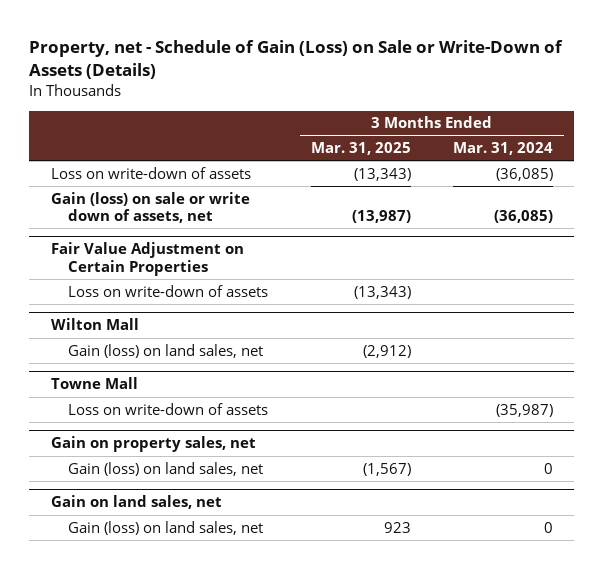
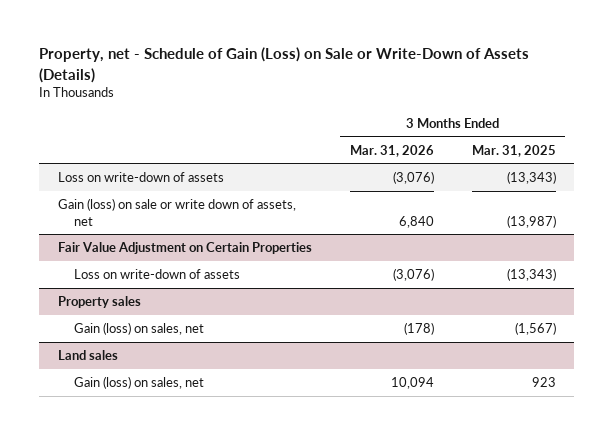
- | 3 Months Ended Mar. 31, 2025 | 3 Months Ended Mar. 31, 2024
+ | 3 Months Ended Mar. 31, 2026 | 3 Months Ended Mar. 31, 2025
- Wilton Mall
- Gain (loss) on land sales, net | (2,912) |
- Towne Mall
- Loss on write-down of assets | | (35,987)
- Gain on property sales, net
- Gain (loss) on land sales, net | (1,567) | 0
- Gain on land sales, net
- Gain (loss) on land sales, net | 923 | 0
+ Property sales
+ Gain (loss) on sales, net | (178) | (1,567)
+ Land sales
+ Gain (loss) on sales, net | 10,094 | 923

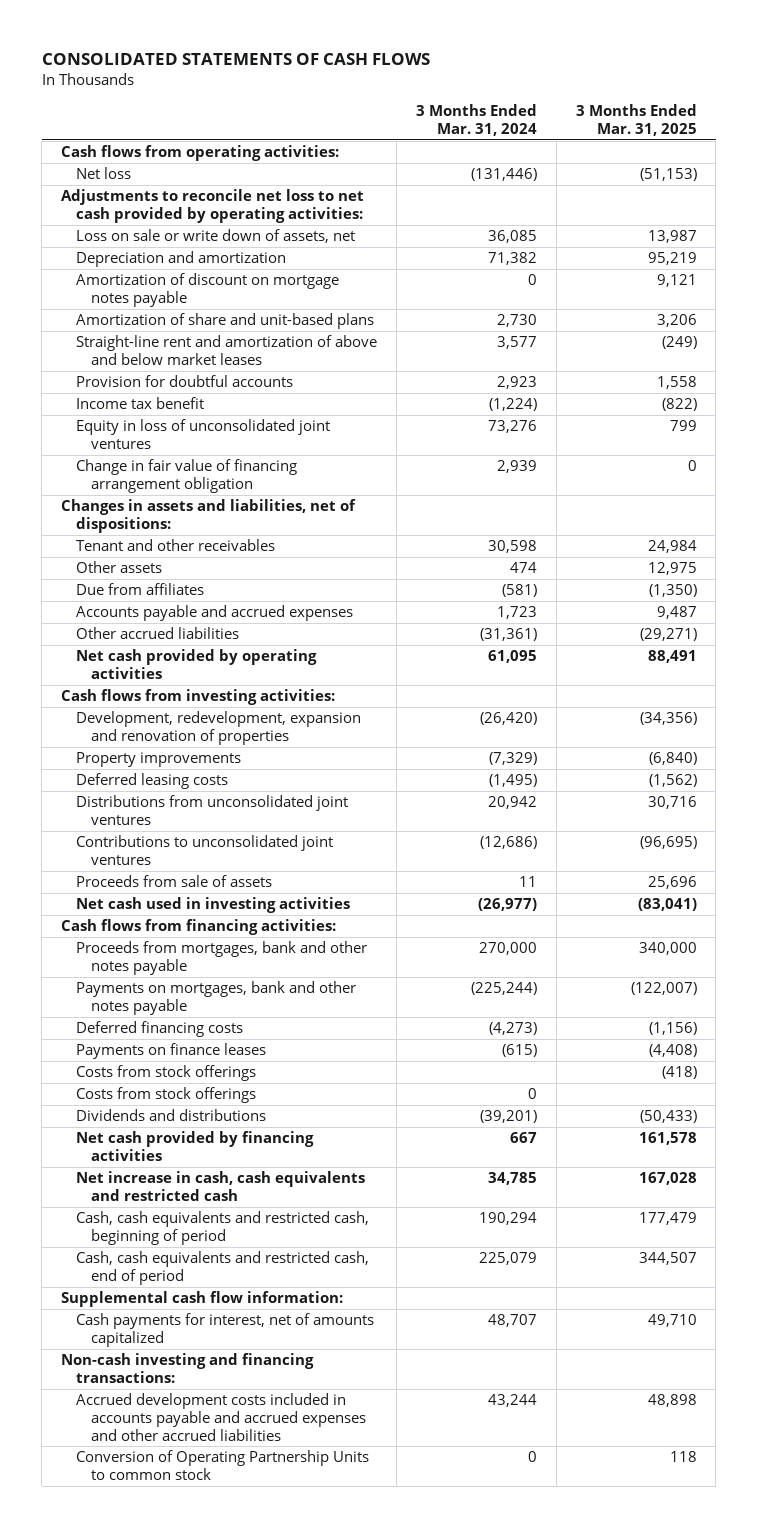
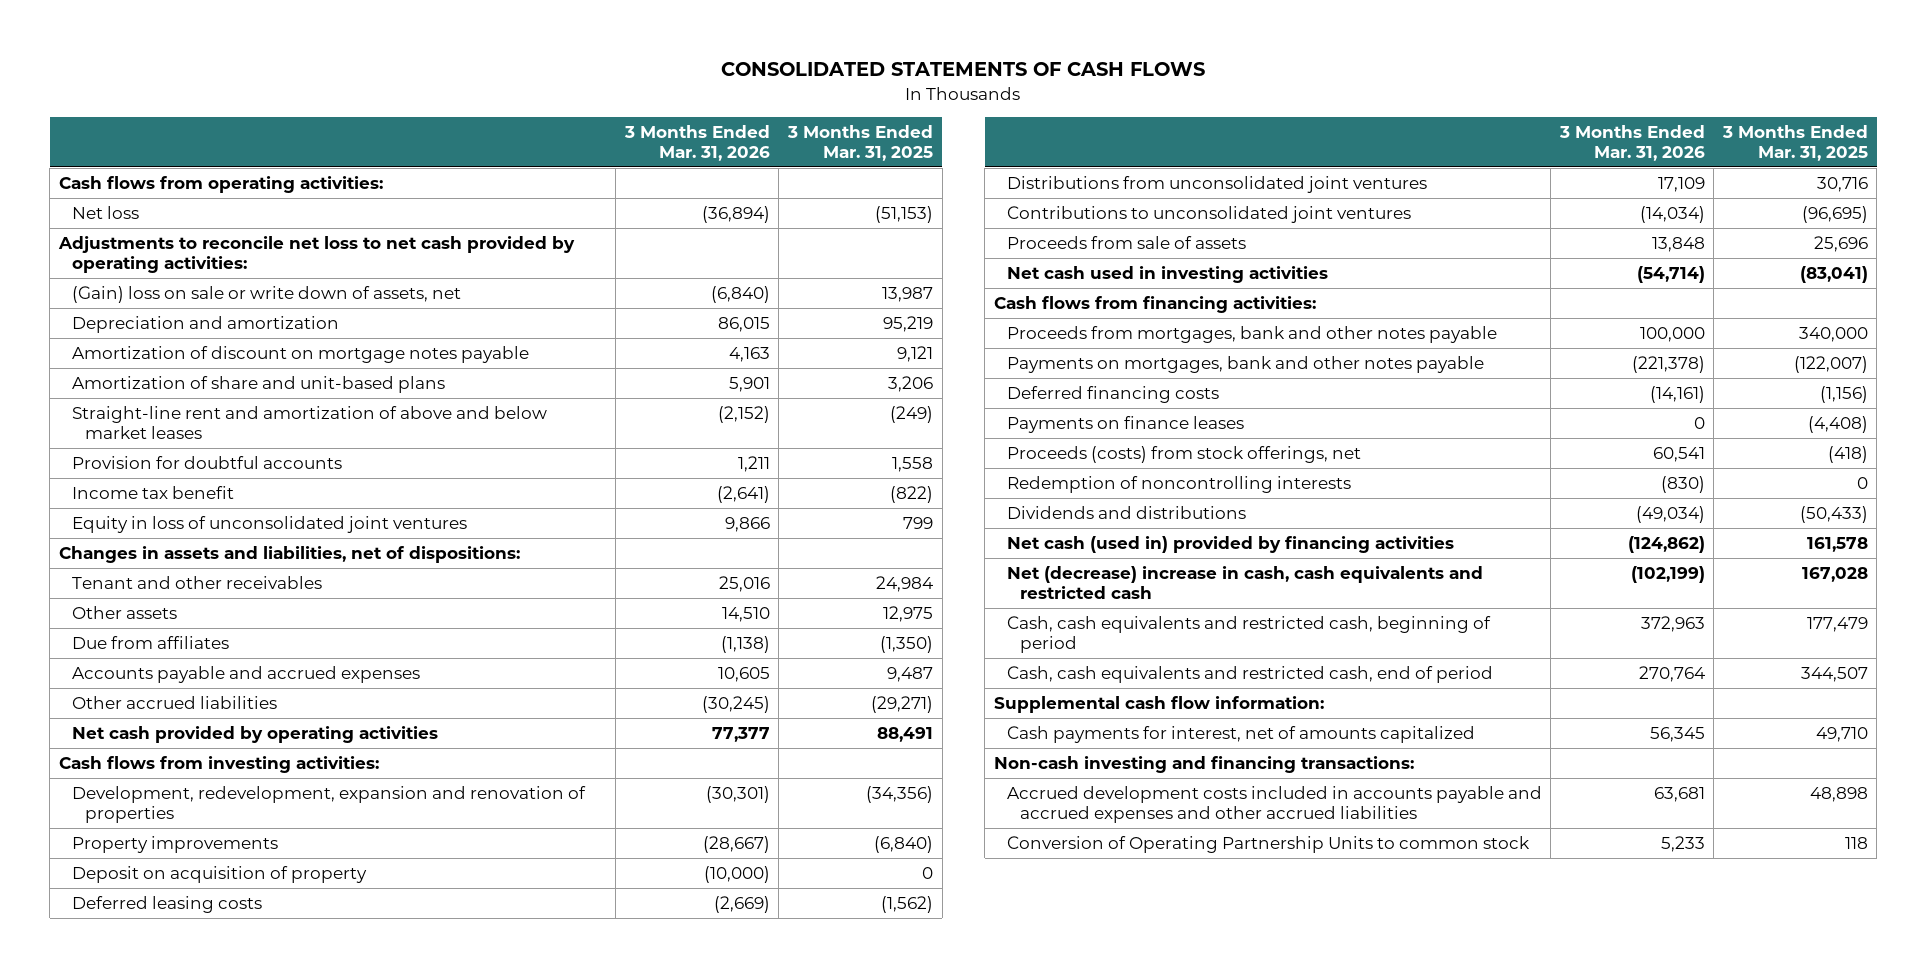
- | 3 Months Ended Mar. 31, 2024 | 3 Months Ended Mar. 31, 2025
+ | 3 Months Ended Mar. 31, 2026 | 3 Months Ended Mar. 31, 2025
- Loss on sale or write down of assets, net | 36,085 | 13,987
+ (Gain) loss on sale or write down of assets, net | (6,840) | 13,987
- Change in fair value of financing arrangement obligation | 2,939 | 0
+ Deposit on acquisition of property | (10,000) | 0
- Costs from stock offerings | | (418)
- Costs from stock offerings | 0 |
+ Proceeds (costs) from stock offerings, net | 60,541 | (418)
+ Redemption of noncontrolling interests | (830) | 0
- Net cash provided by financing activities | 667 | 161,578
- Net increase in cash, cash equivalents and restricted cash | 34,785 | 167,028
+ Net cash (used in) provided by financing activities | (124,862) | 161,578
+ Net (decrease) increase in cash, cash equivalents and restricted cash | (102,199) | 167,028

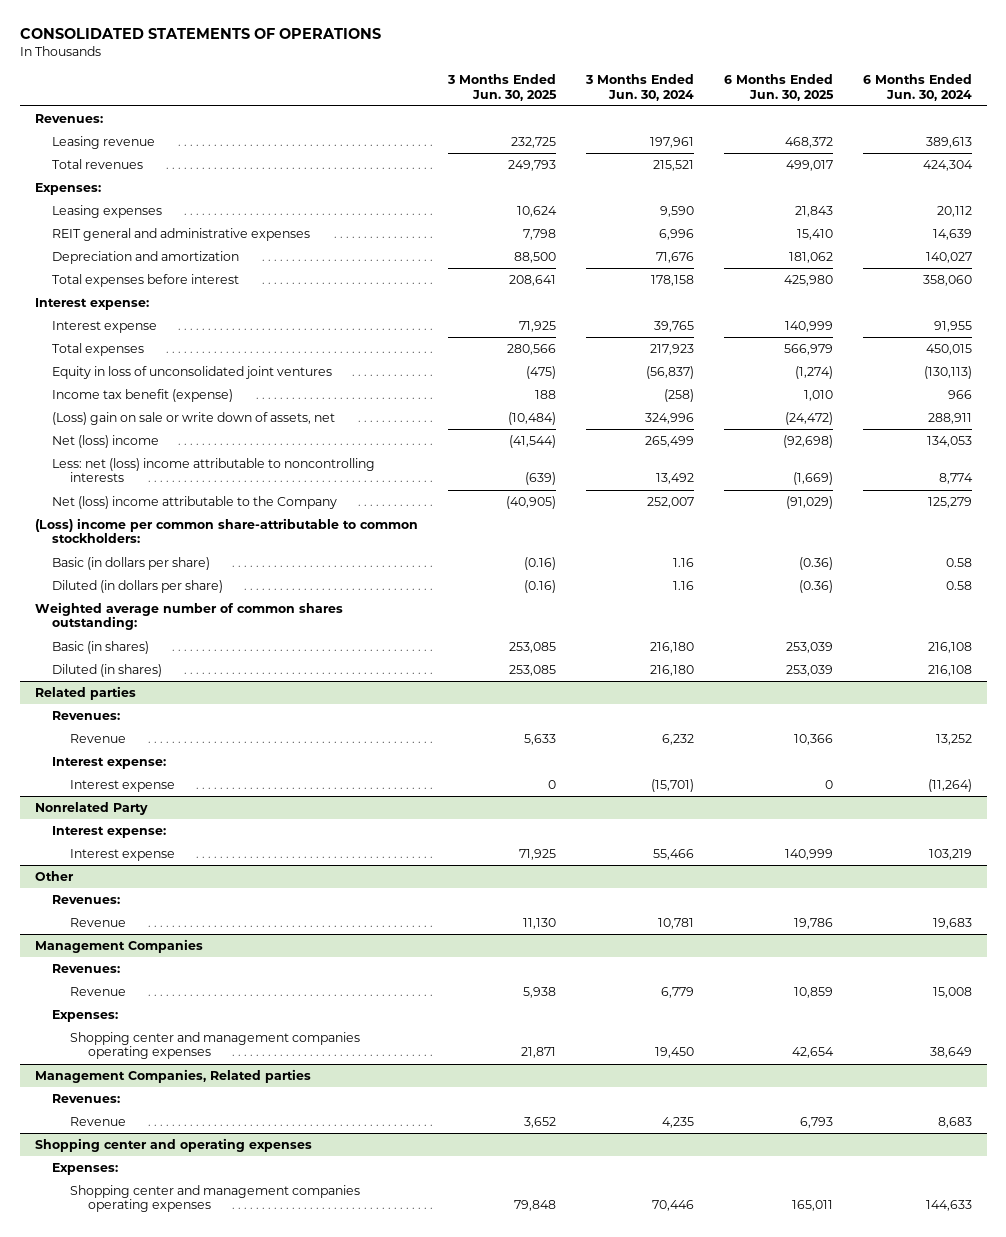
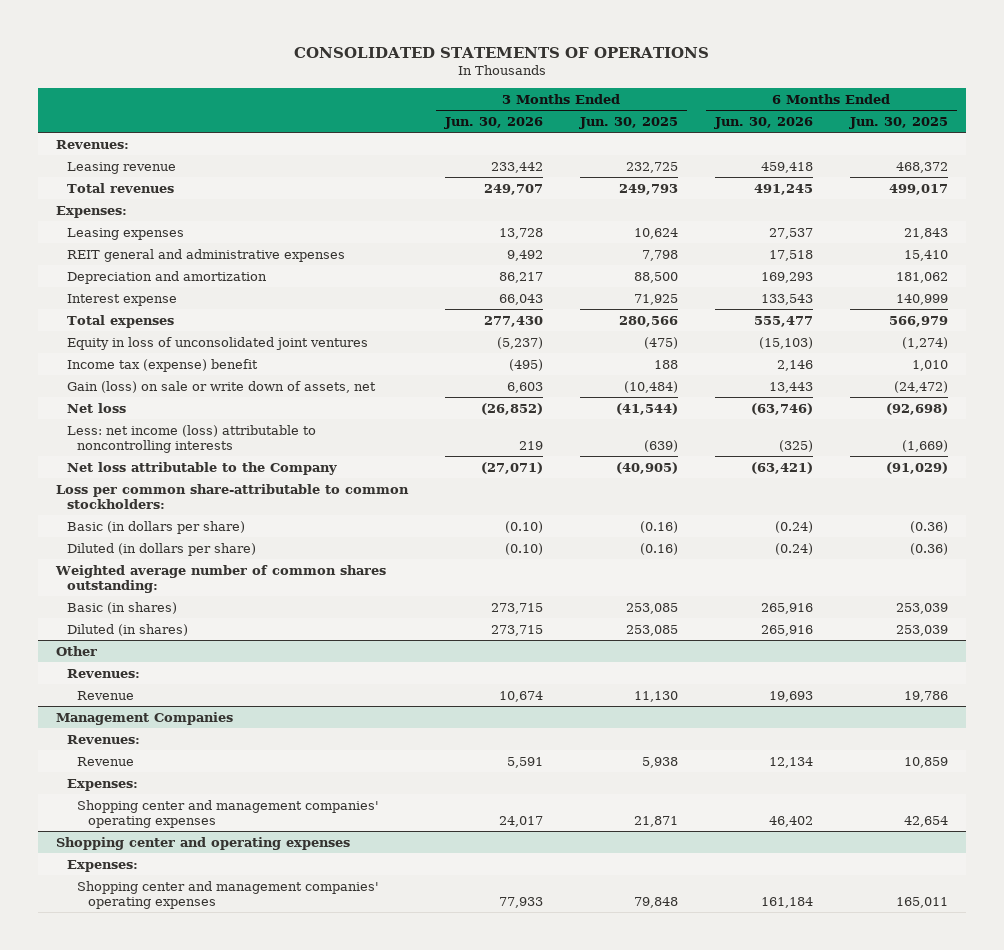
- | 3 Months Ended Jun. 30, 2025 | 3 Months Ended Jun. 30, 2024 | 6 Months Ended Jun. 30, 2025 | 6 Months Ended Jun. 30, 2024
+ | 3 Months Ended Jun. 30, 2026 | 3 Months Ended Jun. 30, 2025 | 6 Months Ended Jun. 30, 2026 | 6 Months Ended Jun. 30, 2025
- Total expenses before interest | 208,641 | 178,158 | 425,980 | 358,060
- Interest expense:
- Income tax benefit (expense) | 188 | (258) | 1,010 | 966
- (Loss) gain on sale or write down of assets, net | (10,484) | 324,996 | (24,472) | 288,911
- Net (loss) income | (41,544) | 265,499 | (92,698) | 134,053
- Less: net (loss) income attributable to noncontrolling interests | (639) | 13,492 | (1,669) | 8,774
- Net (loss) income attributable to the Company | (40,905) | 252,007 | (91,029) | 125,279
- (Loss) income per common share-attributable to common stockholders:
+ Income tax (expense) benefit | (495) | 188 | 2,146 | 1,010
+ Gain (loss) on sale or write down of assets, net | 6,603 | (10,484) | 13,443 | (24,472)
+ Net loss | (26,852) | (41,544) | (63,746) | (92,698)
+ Less: net income (loss) attributable to noncontrolling interests | 219 | (639) | (325) | (1,669)
+ Net loss attributable to the Company | (27,071) | (40,905) | (63,421) | (91,029)
+ Loss per common share-attributable to common stockholders:
- Related parties
- Revenues:
- Revenue | 5,633 | 6,232 | 10,366 | 13,252
- Interest expense:
- Interest expense | 0 | (15,701) | 0 | (11,264)
- Nonrelated Party
- Interest expense:
- Interest expense | 71,925 | 55,466 | 140,999 | 103,219
@ Management Companies
- Shopping center and management companies operating expenses | 21,871 | 19,450 | 42,654 | 38,649
- Management Companies, Related parties
- Revenues:
- Revenue | 3,652 | 4,235 | 6,793 | 8,683
@ Management Companies
+ Shopping center and management companies' operating expenses | 24,017 | 21,871 | 46,402 | 42,654
@ Shopping center and operating expenses
- Shopping center and management companies operating expenses | 79,848 | 70,446 | 165,011 | 144,633
+ Shopping center and management companies' operating expenses | 77,933 | 79,848 | 161,184 | 165,011

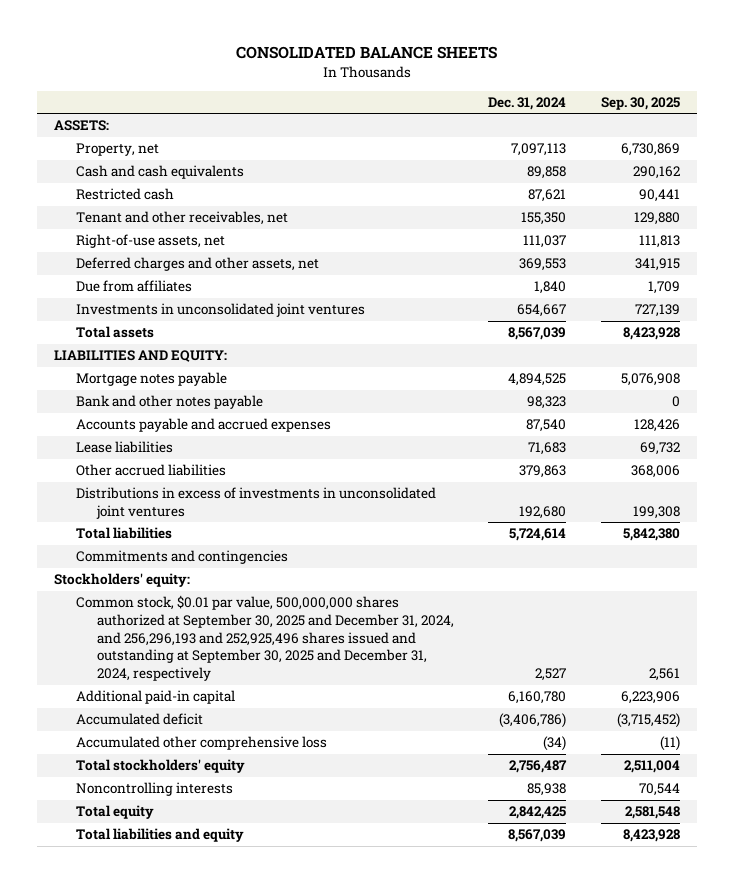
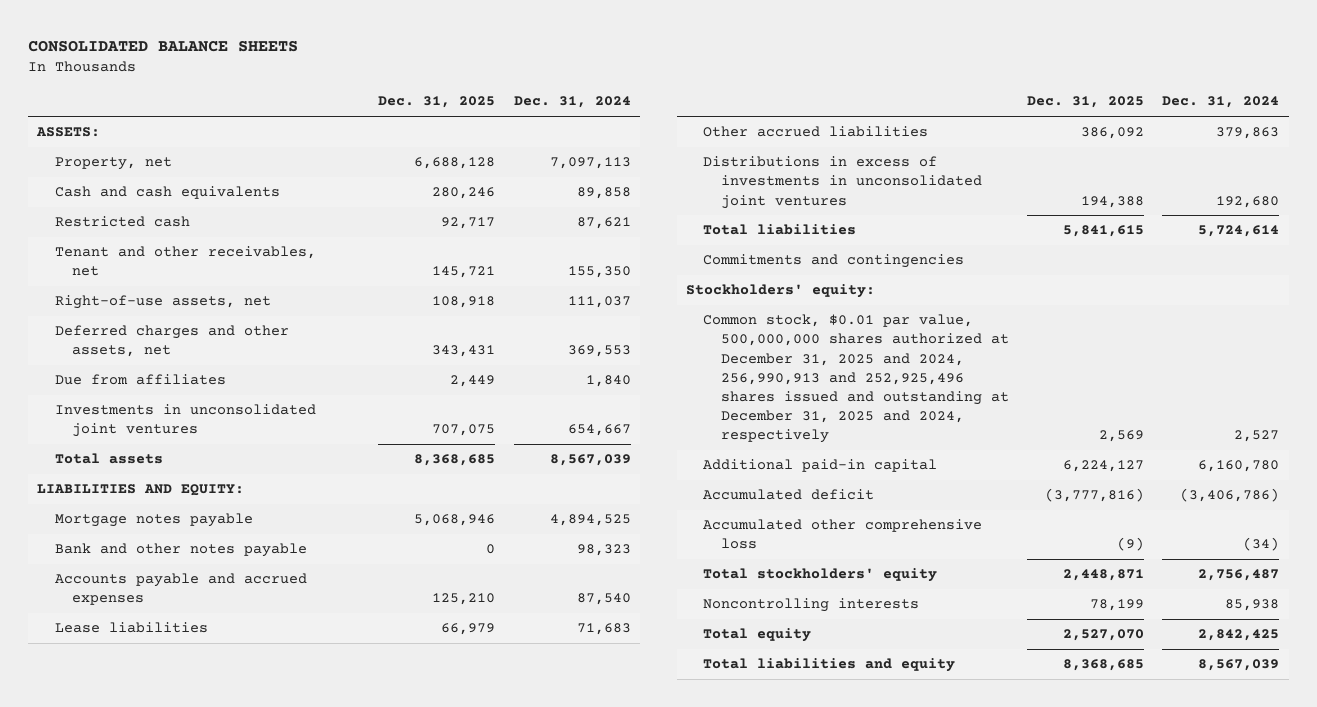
- | Dec. 31, 2024 | Sep. 30, 2025
+ | Dec. 31, 2025 | Dec. 31, 2024
- Common stock, $0.01 par value, 500,000,000 shares authorized at September 30, 2025 and December 31, 2024, and 256,296,193 and 252,925,496 shares issued and outstanding at September 30, 2025 and December 31, 2024, respectively | 2,527 | 2,561
+ Common stock, $0.01 par value, 500,000,000 shares authorized at December 31, 2025 and 2024, 256,990,913 and 252,925,496 shares issued and outstanding at December 31, 2025 and 2024, respectively | 2,569 | 2,527

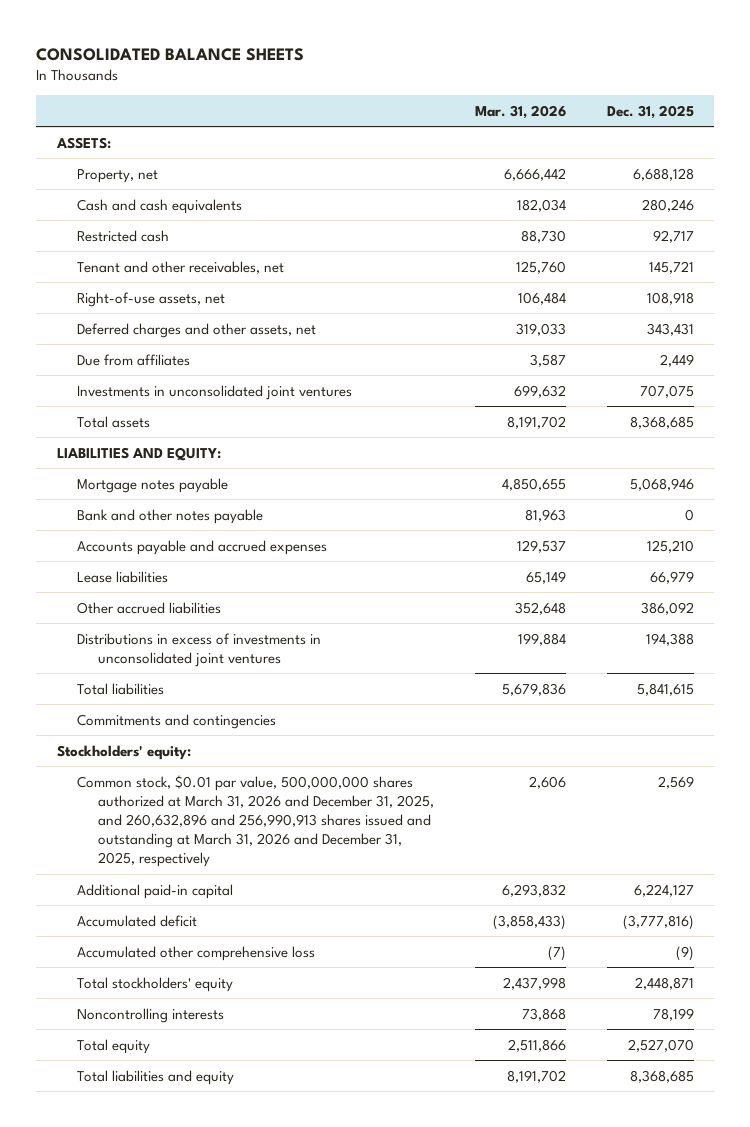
- | Dec. 31, 2025 | Dec. 31, 2024
+ | Mar. 31, 2026 | Dec. 31, 2025
- Common stock, $0.01 par value, 500,000,000 shares authorized at December 31, 2025 and 2024, 256,990,913 and 252,925,496 shares issued and outstanding at December 31, 2025 and 2024, respectively | 2,569 | 2,527
+ Common stock, $0.01 par value, 500,000,000 shares authorized at March 31, 2026 and December 31, 2025, and 260,632,896 and 256,990,913 shares issued and outstanding at March 31, 2026 and December 31, 2025, respectively | 2,606 | 2,569

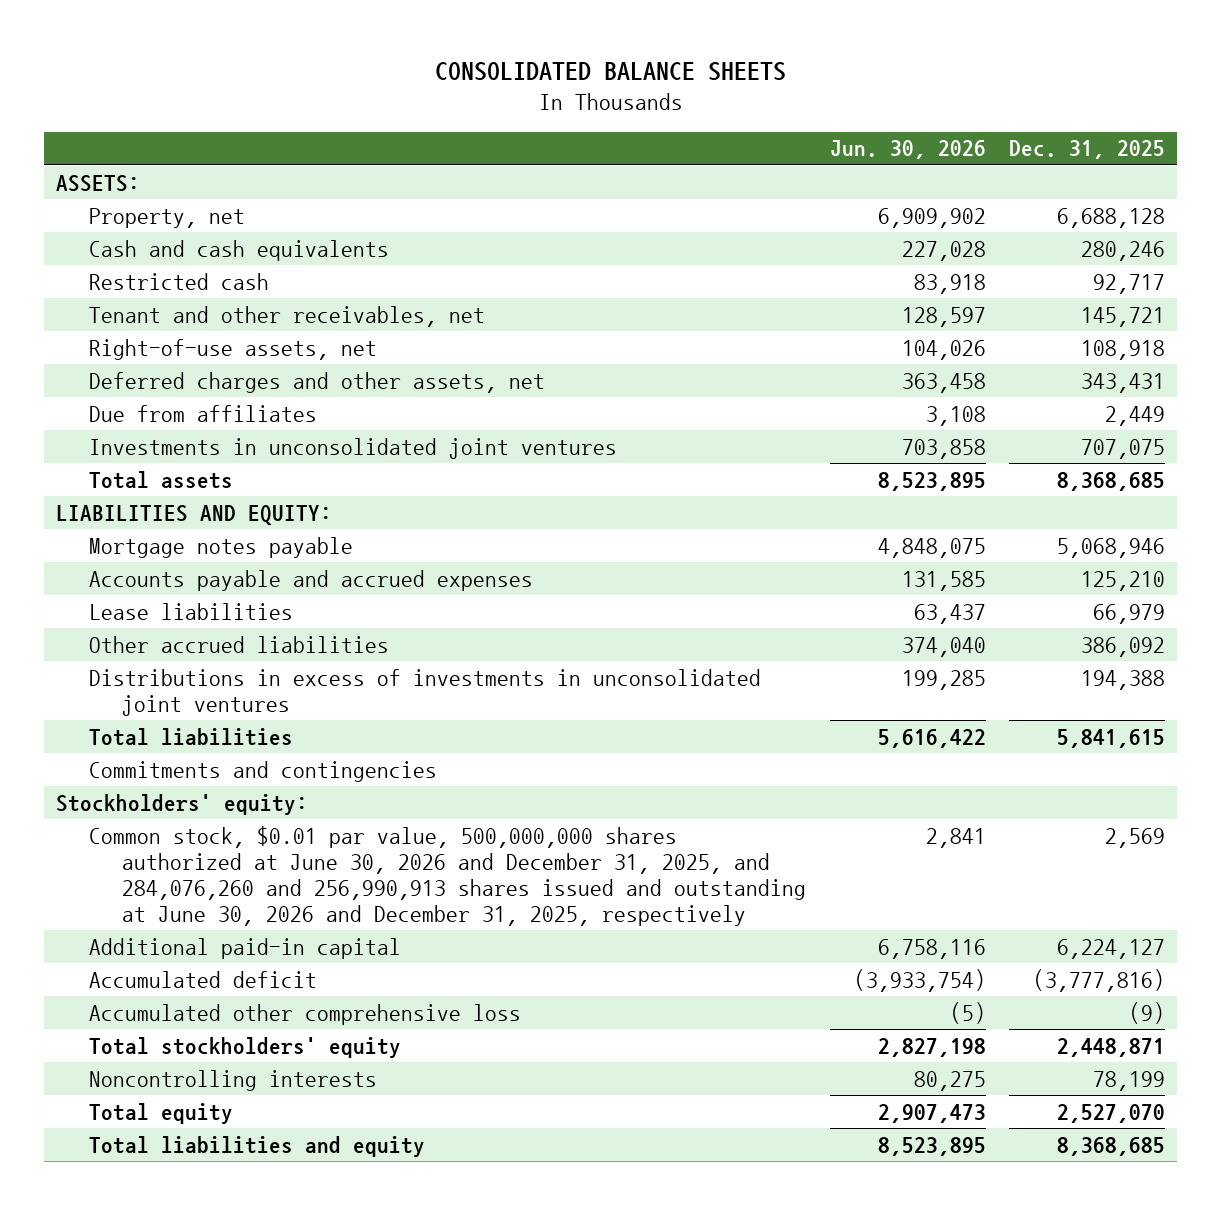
- | Mar. 31, 2026 | Dec. 31, 2025
+ | Jun. 30, 2026 | Dec. 31, 2025
- Bank and other notes payable | 81,963 | 0
- Common stock, $0.01 par value, 500,000,000 shares authorized at March 31, 2026 and December 31, 2025, and 260,632,896 and 256,990,913 shares issued and outstanding at March 31, 2026 and December 31, 2025, respectively | 2,606 | 2,569
+ Common stock, $0.01 par value, 500,000,000 shares authorized at June 30, 2026 and December 31, 2025, and 284,076,260 and 256,990,913 shares issued and outstanding at June 30, 2026 and December 31, 2025, respectively | 2,841 | 2,569

